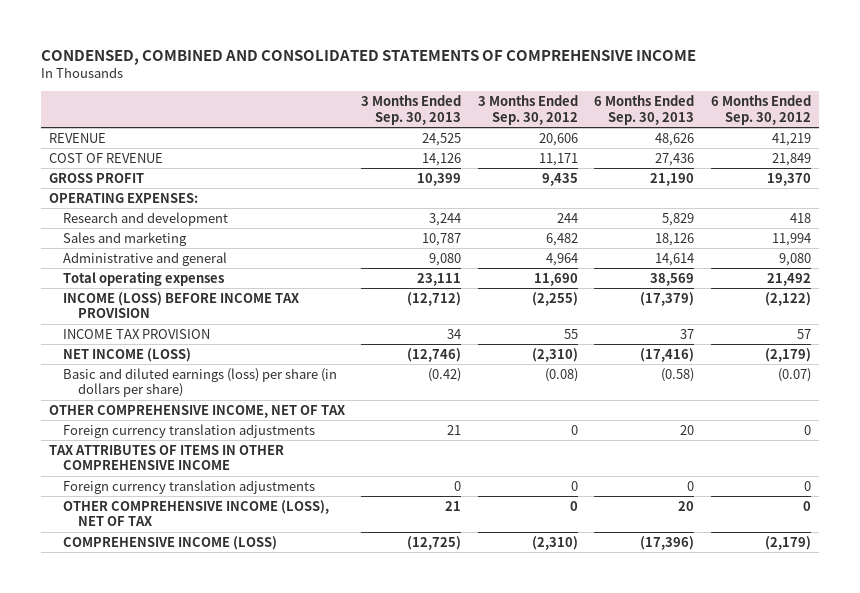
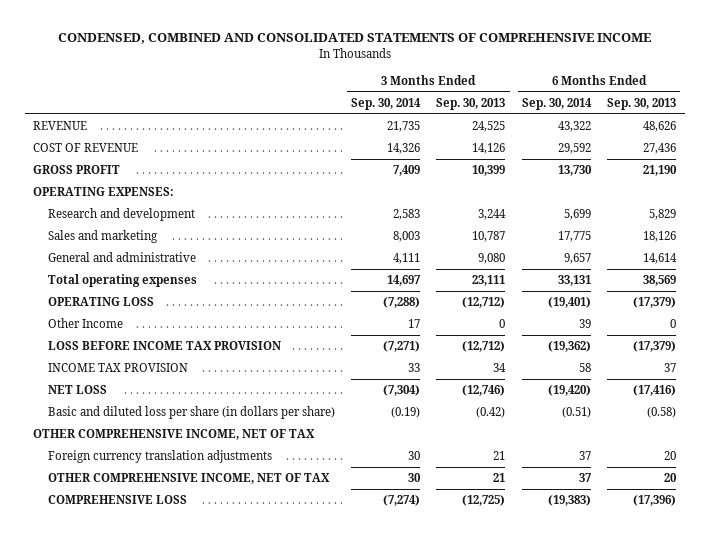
- | 3 Months Ended Sep. 30, 2013 | 3 Months Ended Sep. 30, 2012 | 6 Months Ended Sep. 30, 2013 | 6 Months Ended Sep. 30, 2012
+ | 3 Months Ended Sep. 30, 2014 | 3 Months Ended Sep. 30, 2013 | 6 Months Ended Sep. 30, 2014 | 6 Months Ended Sep. 30, 2013
- Administrative and general | 9,080 | 4,964 | 14,614 | 9,080
+ General and administrative | 4,111 | 9,080 | 9,657 | 14,614
- INCOME (LOSS) BEFORE INCOME TAX PROVISION | (12,712) | (2,255) | (17,379) | (2,122)
+ OPERATING LOSS | (7,288) | (12,712) | (19,401) | (17,379)
+ Other Income | 17 | 0 | 39 | 0
+ LOSS BEFORE INCOME TAX PROVISION | (7,271) | (12,712) | (19,362) | (17,379)
- NET INCOME (LOSS) | (12,746) | (2,310) | (17,416) | (2,179)
- Basic and diluted earnings (loss) per share (in dollars per share) | (0.42) | (0.08) | (0.58) | (0.07)
+ NET LOSS | (7,304) | (12,746) | (19,420) | (17,416)
+ Basic and diluted loss per share (in dollars per share) | (0.19) | (0.42) | (0.51) | (0.58)
- TAX ATTRIBUTES OF ITEMS IN OTHER COMPREHENSIVE INCOME
- Foreign currency translation adjustments | 0 | 0 | 0 | 0
- OTHER COMPREHENSIVE INCOME (LOSS), NET OF TAX | 21 | 0 | 20 | 0
- COMPREHENSIVE INCOME (LOSS) | (12,725) | (2,310) | (17,396) | (2,179)
+ OTHER COMPREHENSIVE INCOME, NET OF TAX | 30 | 21 | 37 | 20
+ COMPREHENSIVE LOSS | (7,274) | (12,725) | (19,383) | (17,396)

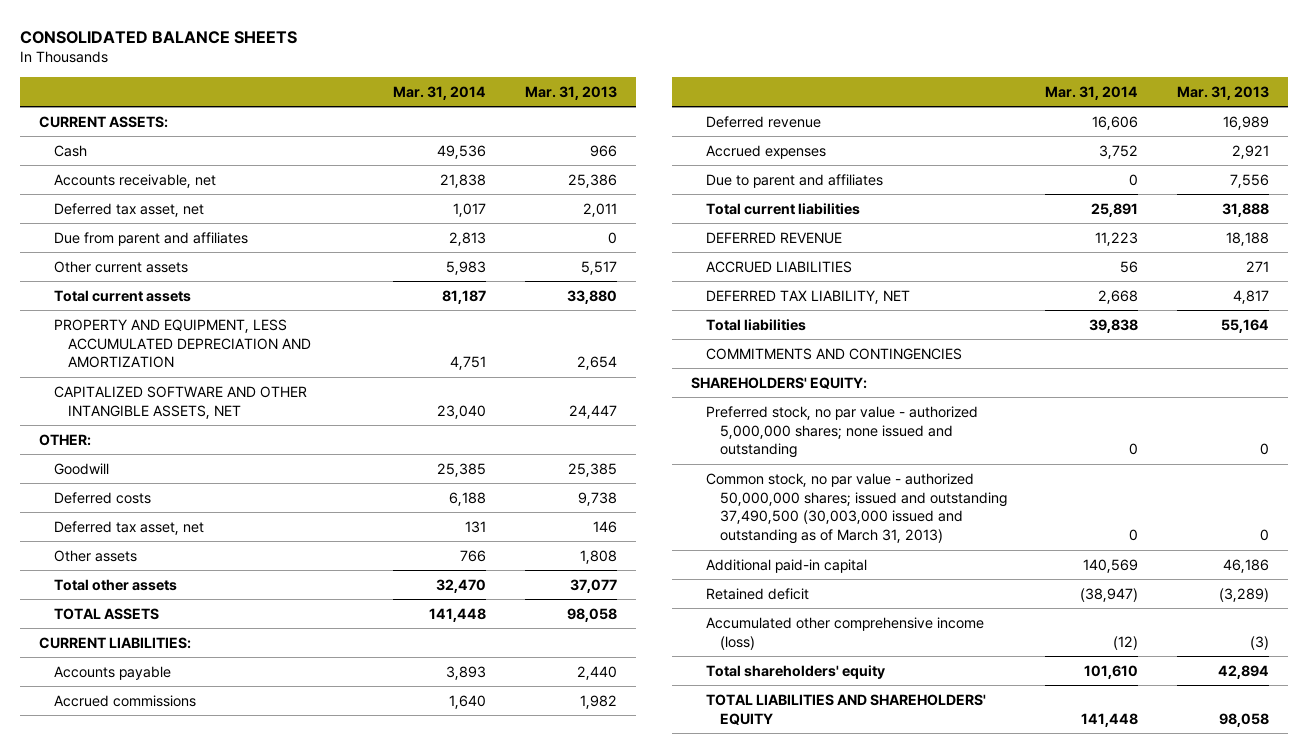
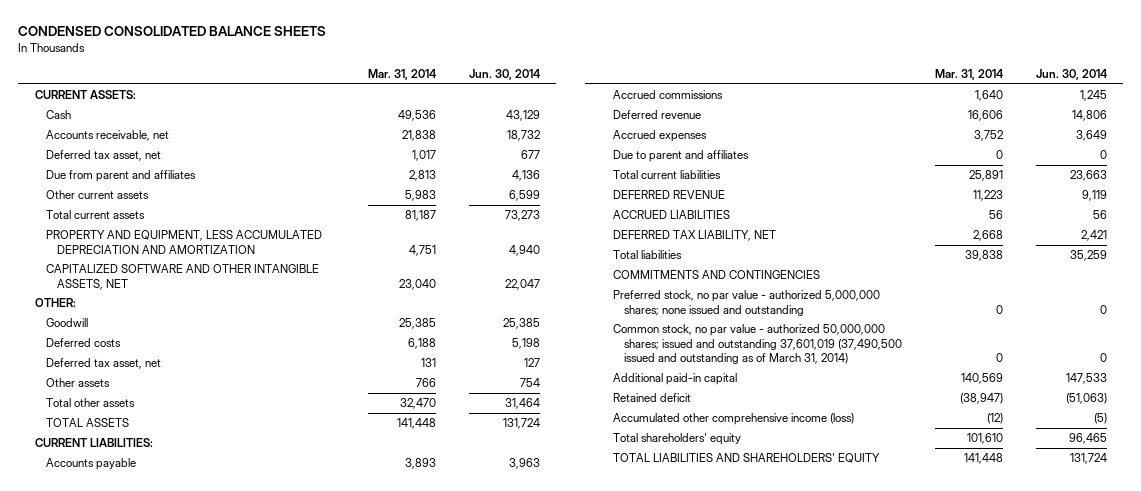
- CONSOLIDATED BALANCE SHEETS
+ CONDENSED CONSOLIDATED BALANCE SHEETS
- | Mar. 31, 2014 | Mar. 31, 2013
+ | Mar. 31, 2014 | Jun. 30, 2014
- SHAREHOLDERS' EQUITY:
- Common stock, no par value - authorized 50,000,000 shares; issued and outstanding 37,490,500 (30,003,000 issued and outstanding as of March 31, 2013) | 0 | 0
+ Common stock, no par value - authorized 50,000,000 shares; issued and outstanding 37,601,019 (37,490,500 issued and outstanding as of March 31, 2014) | 0 | 0

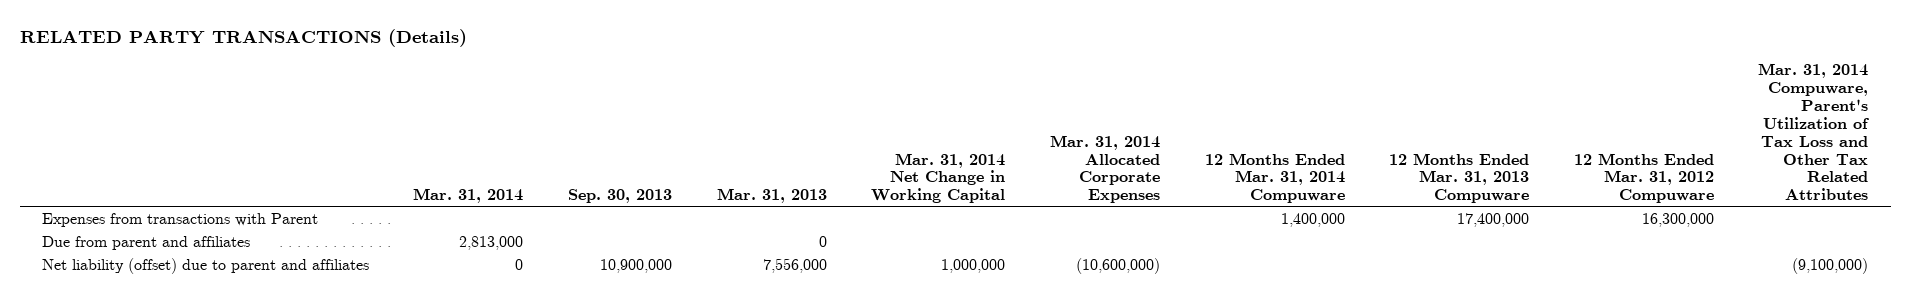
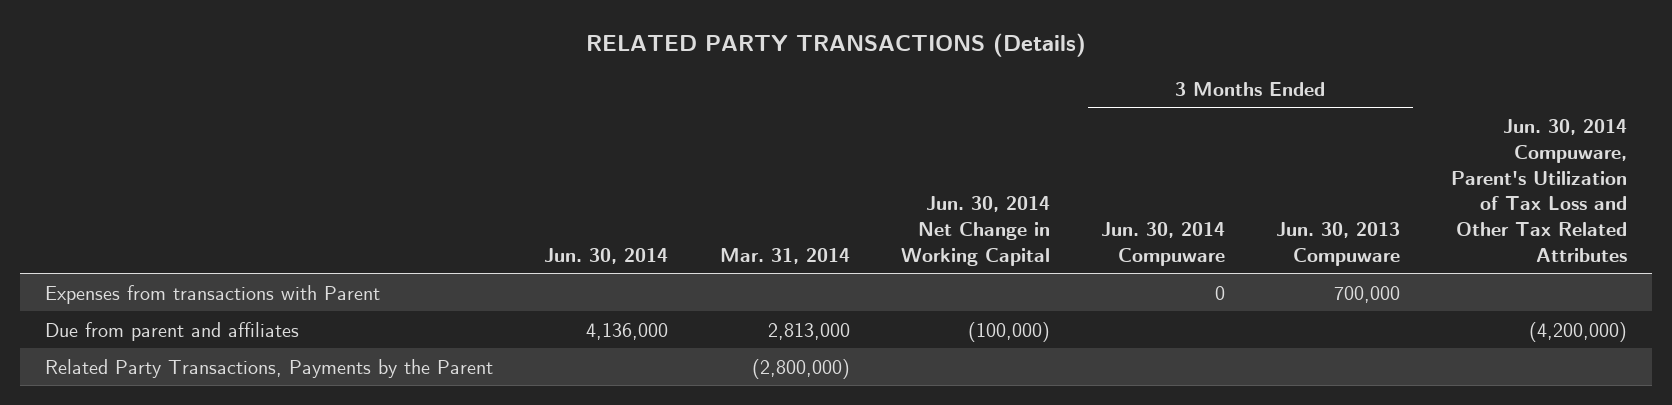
- | Mar. 31, 2014 | Sep. 30, 2013 | Mar. 31, 2013 | Mar. 31, 2014 Net Change in Working Capital | Mar. 31, 2014 Allocated Corporate Expenses | 12 Months Ended Mar. 31, 2014 Compuware | 12 Months Ended Mar. 31, 2013 Compuware | 12 Months Ended Mar. 31, 2012 Compuware | Mar. 31, 2014 Compuware, Parent's Utilization of Tax Loss and Other Tax Related Attributes
+ | Jun. 30, 2014 | Mar. 31, 2014 | Jun. 30, 2014 Net Change in Working Capital | 3 Months Ended Jun. 30, 2014 Compuware | 3 Months Ended Jun. 30, 2013 Compuware | Jun. 30, 2014 Compuware, Parent's Utilization of Tax Loss and Other Tax Related Attributes
- Net liability (offset) due to parent and affiliates | 0 | 10,900,000 | 7,556,000 | 1,000,000 | (10,600,000) | | | | (9,100,000)
+ Related Party Transactions, Payments by the Parent | | (2,800,000) | | | |

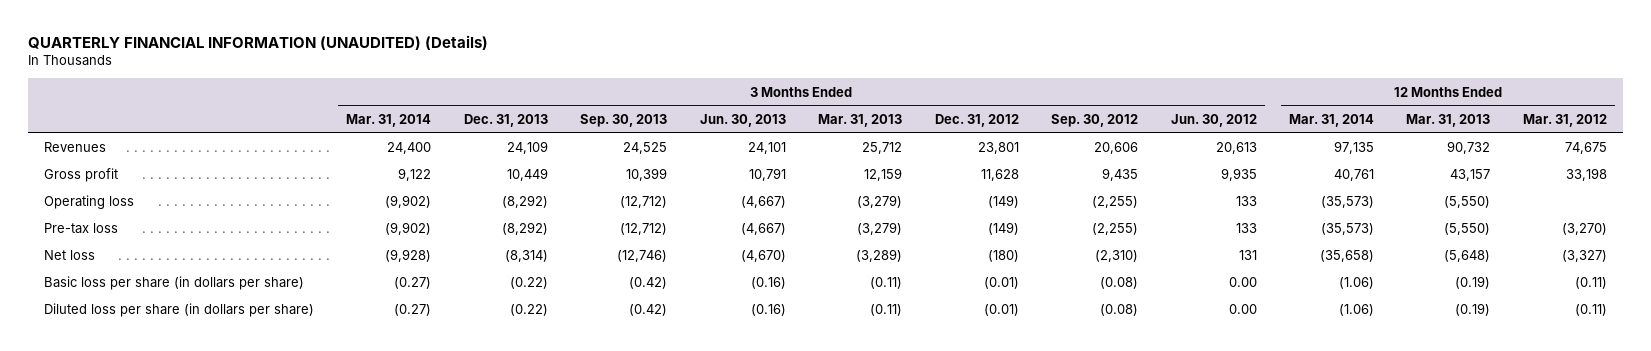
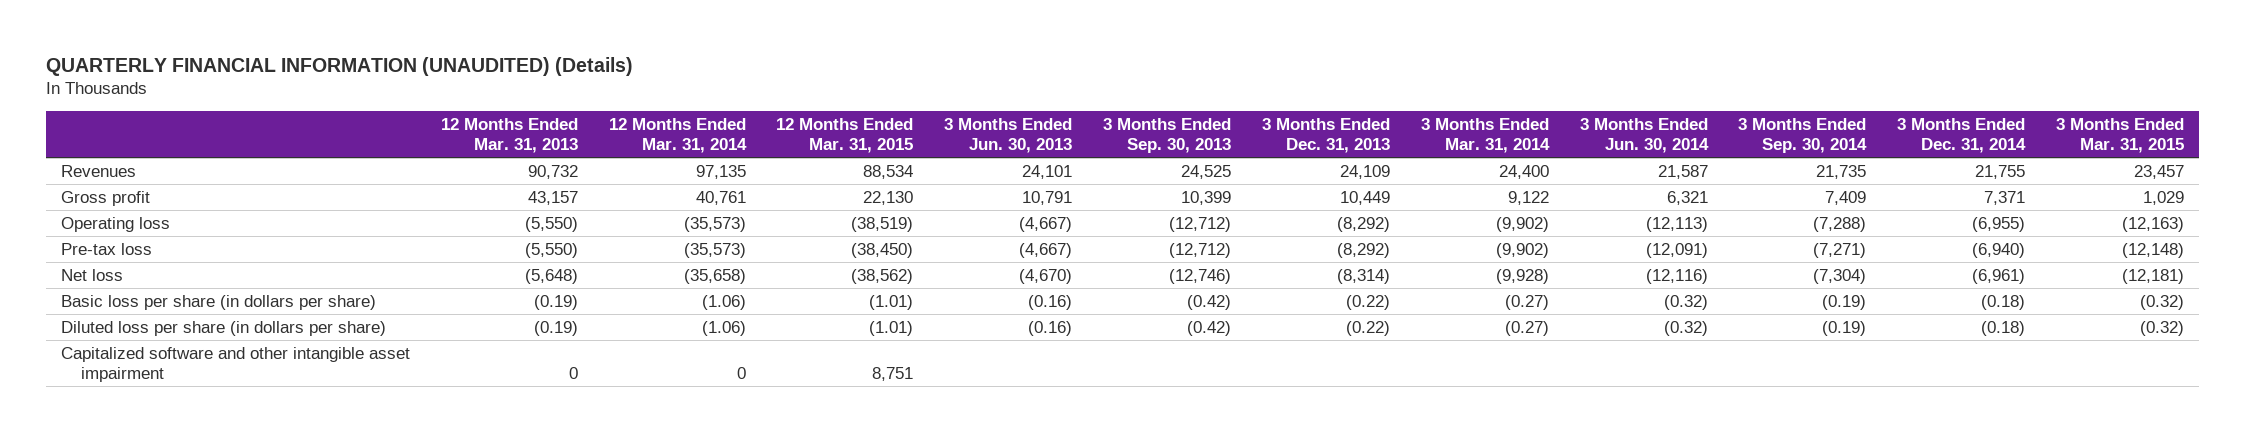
- | 3 Months Ended Mar. 31, 2014 | 3 Months Ended Dec. 31, 2013 | 3 Months Ended Sep. 30, 2013 | 3 Months Ended Jun. 30, 2013 | 3 Months Ended Mar. 31, 2013 | 3 Months Ended Dec. 31, 2012 | 3 Months Ended Sep. 30, 2012 | 3 Months Ended Jun. 30, 2012 | 12 Months Ended Mar. 31, 2014 | 12 Months Ended Mar. 31, 2013 | 12 Months Ended Mar. 31, 2012
+ | 12 Months Ended Mar. 31, 2013 | 12 Months Ended Mar. 31, 2014 | 12 Months Ended Mar. 31, 2015 | 3 Months Ended Jun. 30, 2013 | 3 Months Ended Sep. 30, 2013 | 3 Months Ended Dec. 31, 2013 | 3 Months Ended Mar. 31, 2014 | 3 Months Ended Jun. 30, 2014 | 3 Months Ended Sep. 30, 2014 | 3 Months Ended Dec. 31, 2014 | 3 Months Ended Mar. 31, 2015
+ Capitalized software and other intangible asset impairment | 0 | 0 | 8,751 | | | | | | | |

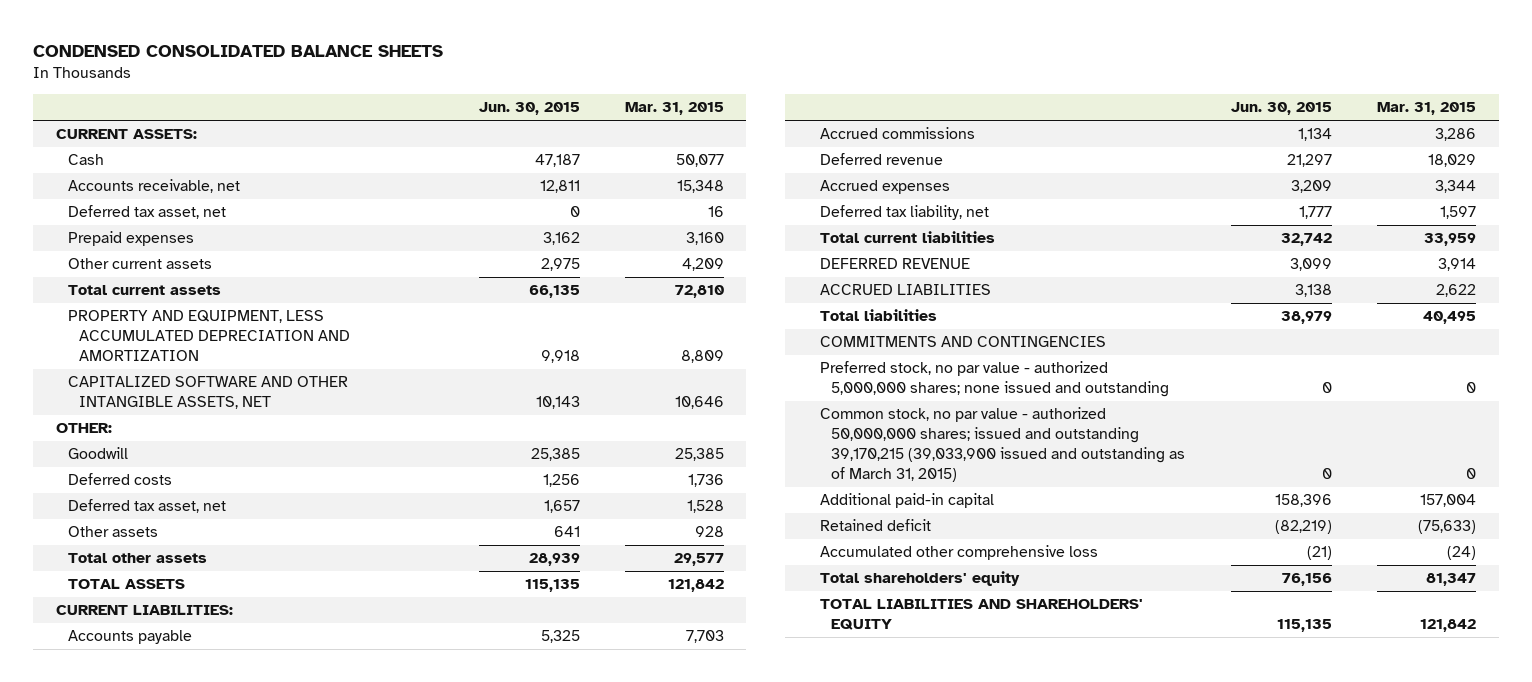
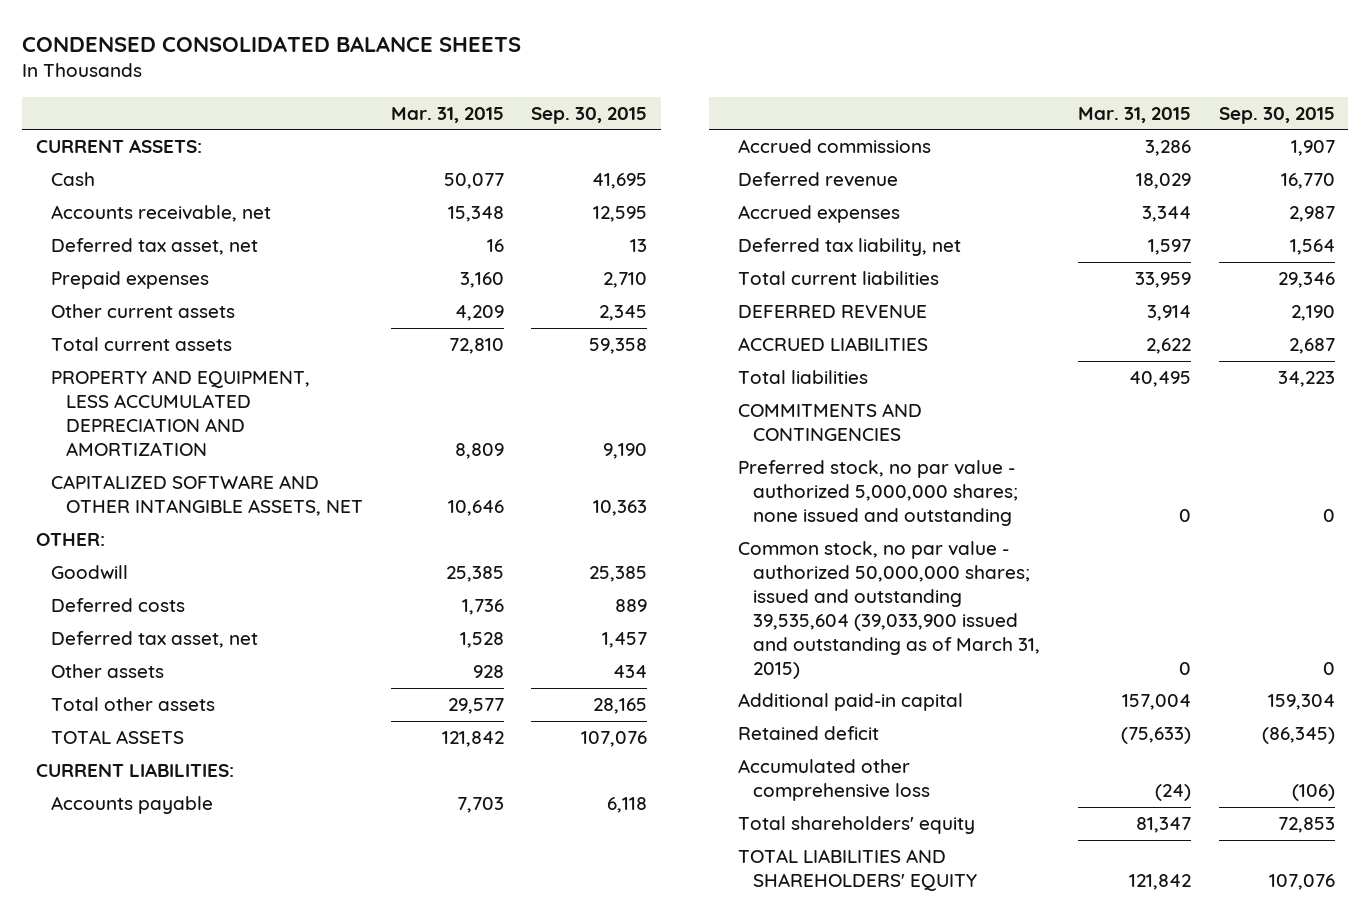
- | Jun. 30, 2015 | Mar. 31, 2015
+ | Mar. 31, 2015 | Sep. 30, 2015
- Common stock, no par value - authorized 50,000,000 shares; issued and outstanding 39,170,215 (39,033,900 issued and outstanding as of March 31, 2015) | 0 | 0
+ Common stock, no par value - authorized 50,000,000 shares; issued and outstanding 39,535,604 (39,033,900 issued and outstanding as of March 31, 2015) | 0 | 0

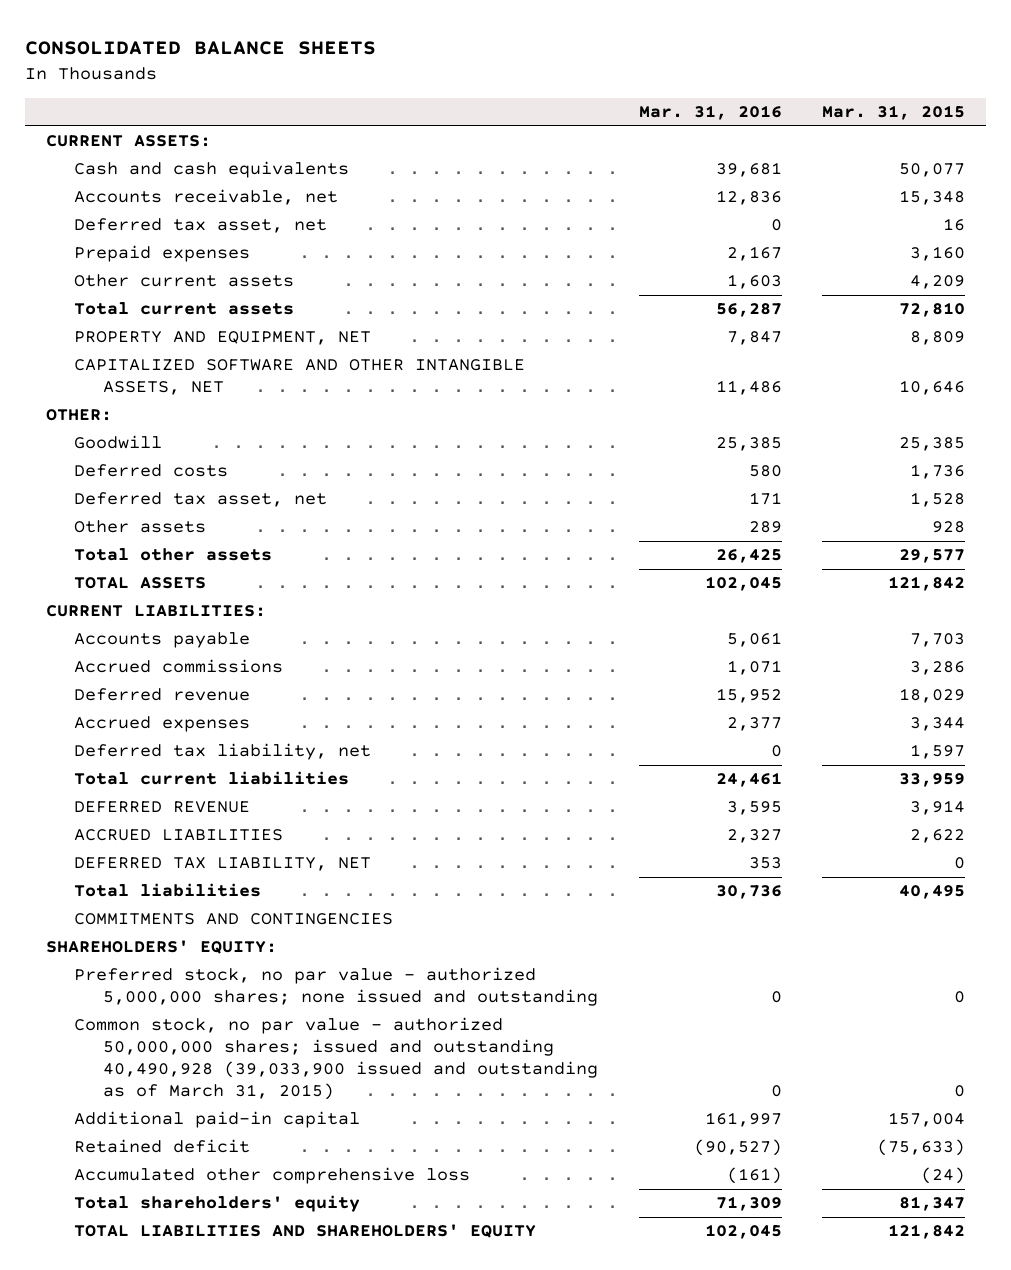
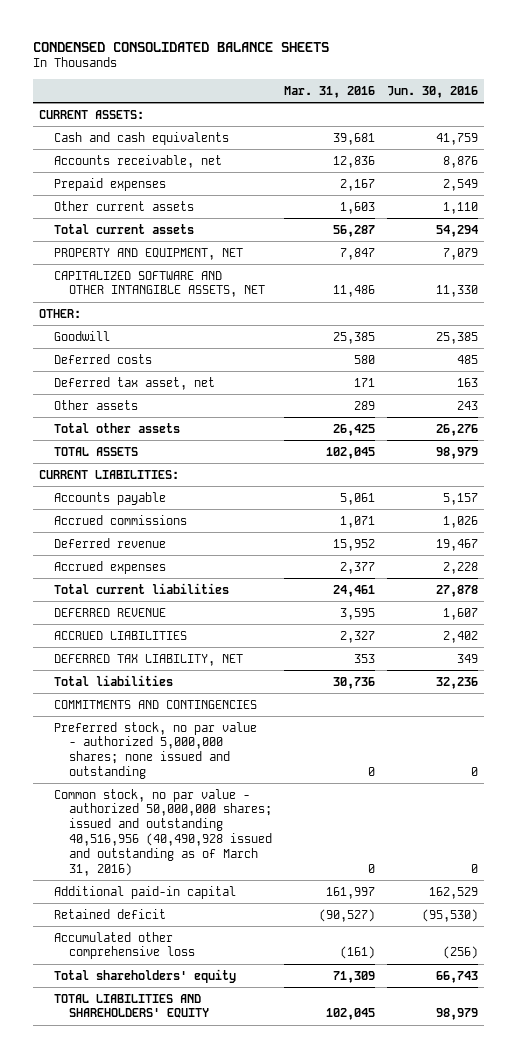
- CONSOLIDATED BALANCE SHEETS
+ CONDENSED CONSOLIDATED BALANCE SHEETS
- | Mar. 31, 2016 | Mar. 31, 2015
+ | Mar. 31, 2016 | Jun. 30, 2016
- Deferred tax asset, net | 0 | 16
- Deferred tax liability, net | 0 | 1,597
- SHAREHOLDERS' EQUITY:
- Common stock, no par value - authorized 50,000,000 shares; issued and outstanding 40,490,928 (39,033,900 issued and outstanding as of March 31, 2015) | 0 | 0
+ Common stock, no par value - authorized 50,000,000 shares; issued and outstanding 40,516,956 (40,490,928 issued and outstanding as of March 31, 2016) | 0 | 0

